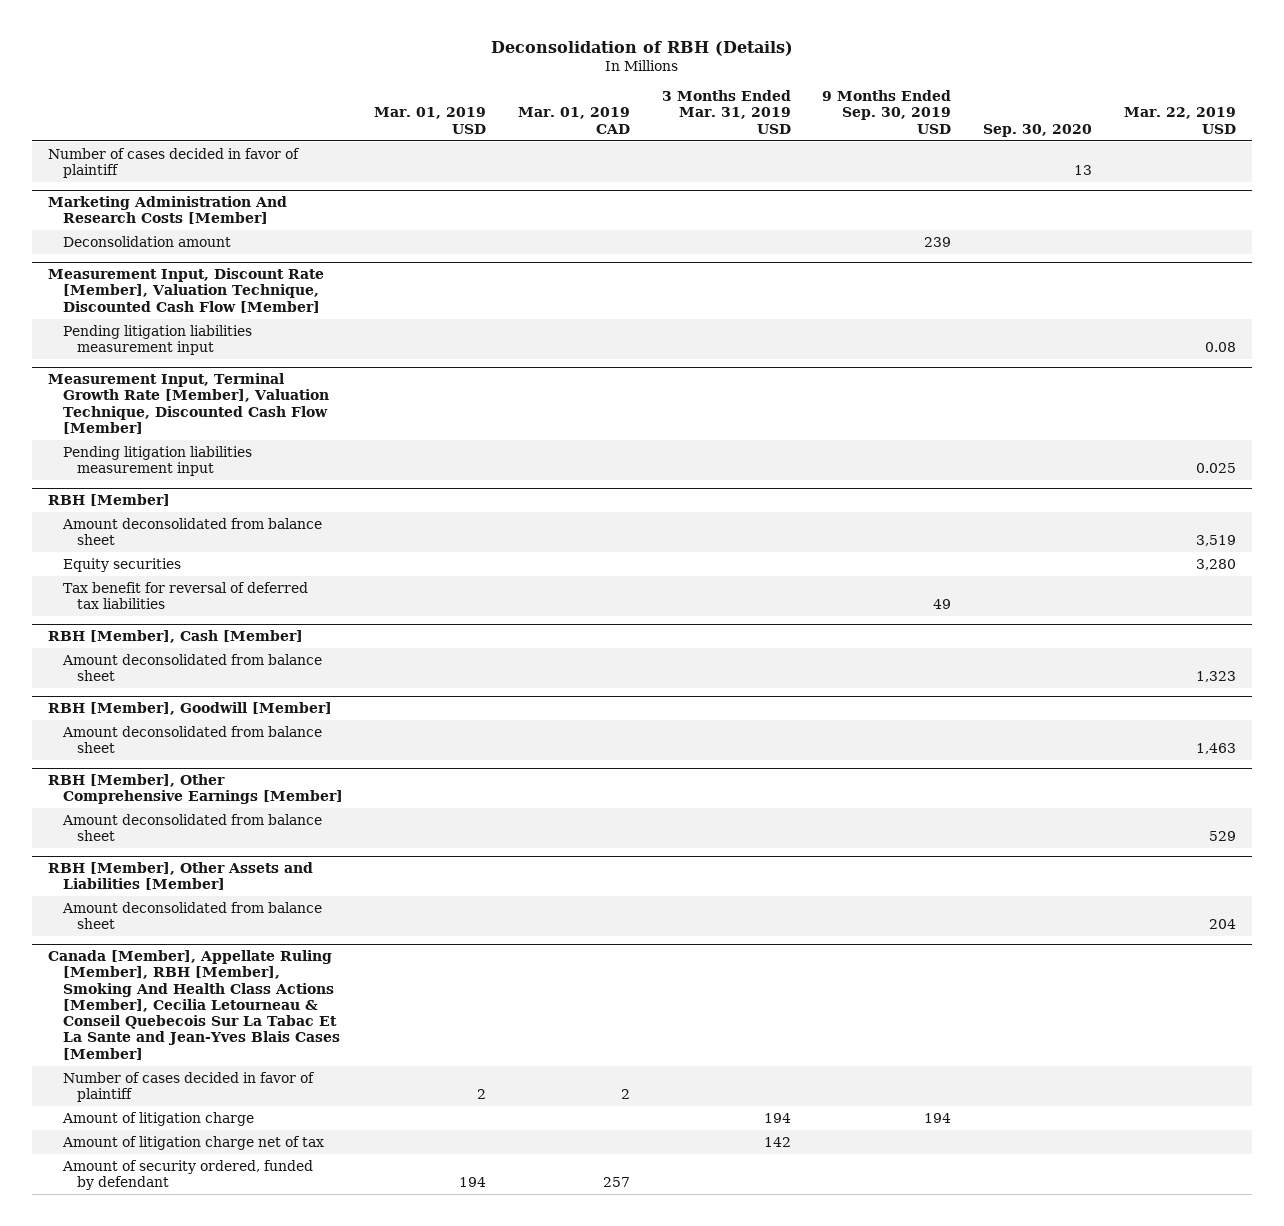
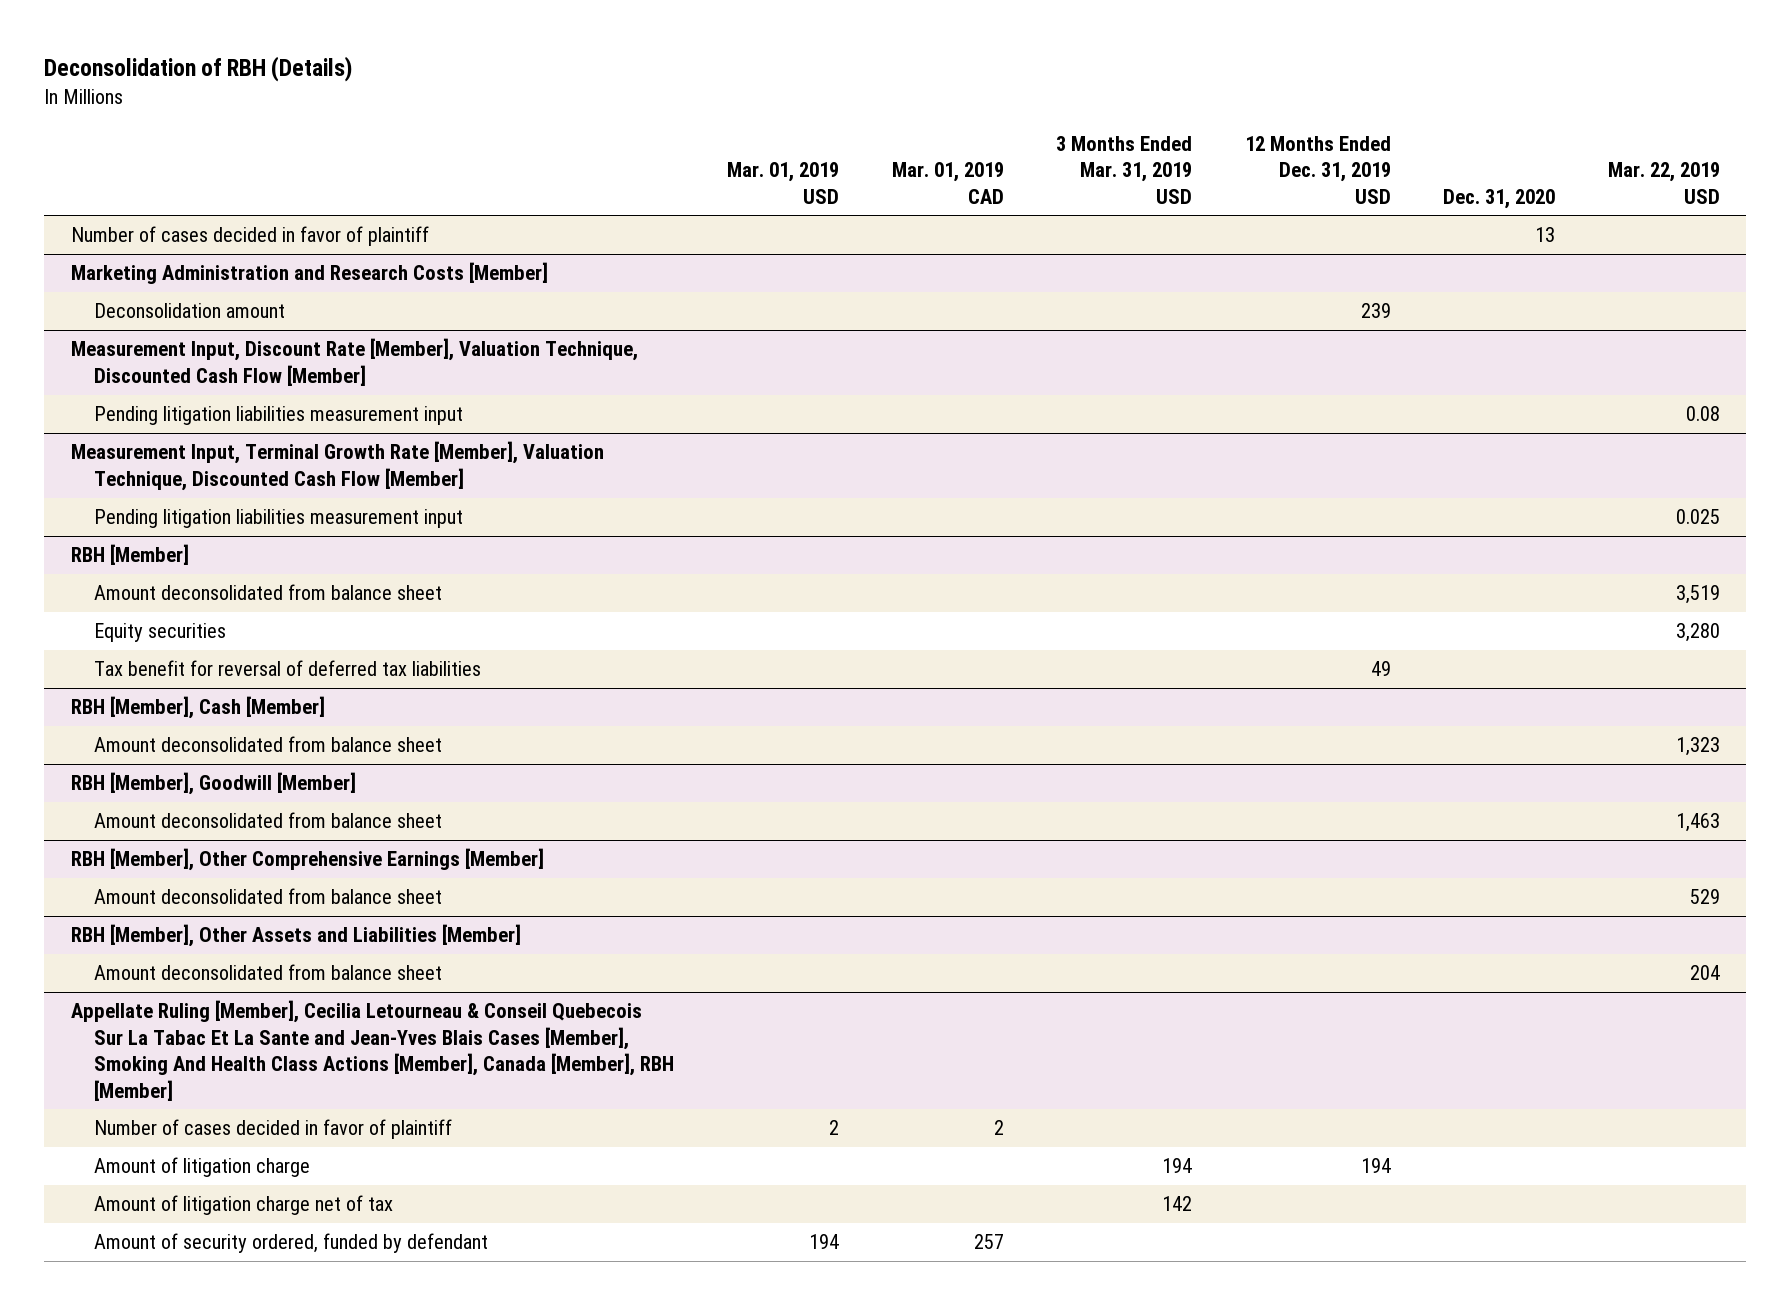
- | Mar. 01, 2019 USD | Mar. 01, 2019 CAD | 3 Months Ended Mar. 31, 2019 USD | 9 Months Ended Sep. 30, 2019 USD | Sep. 30, 2020 | Mar. 22, 2019 USD
+ | Mar. 01, 2019 USD | Mar. 01, 2019 CAD | 3 Months Ended Mar. 31, 2019 USD | 12 Months Ended Dec. 31, 2019 USD | Dec. 31, 2020 | Mar. 22, 2019 USD
- Marketing Administration And Research Costs [Member]
+ Marketing Administration and Research Costs [Member]
- Canada [Member], Appellate Ruling [Member], RBH [Member], Smoking And Health Class Actions [Member], Cecilia Letourneau & Conseil Quebecois Sur La Tabac Et La Sante and Jean-Yves Blais Cases [Member]
+ Appellate Ruling [Member], Cecilia Letourneau & Conseil Quebecois Sur La Tabac Et La Sante and Jean-Yves Blais Cases [Member], Smoking And Health Class Actions [Member], Canada [Member], RBH [Member]

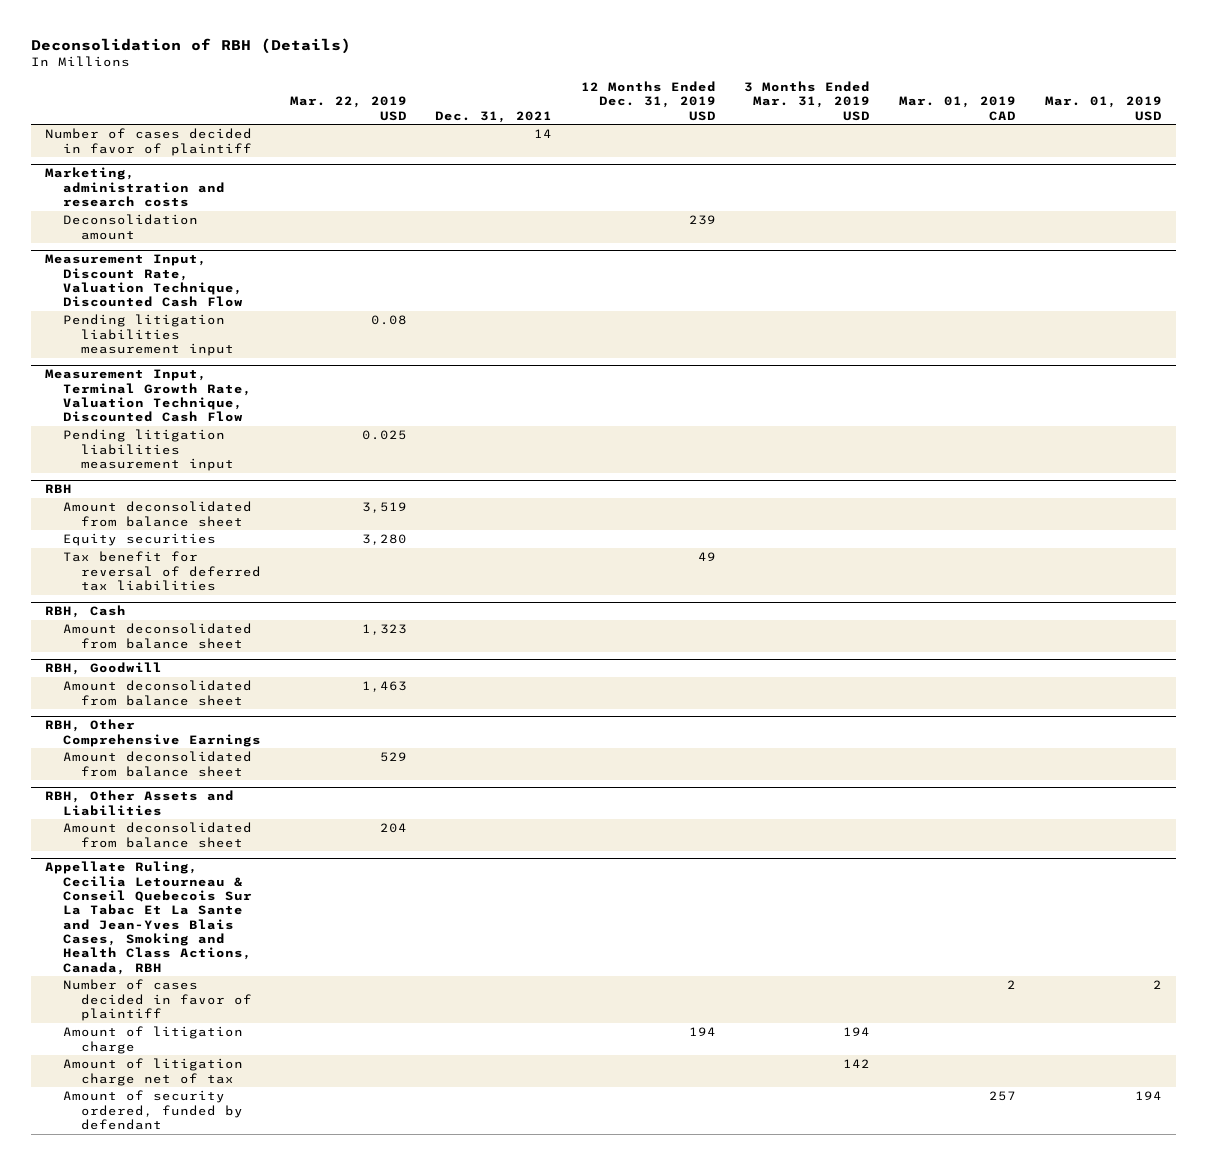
- | Mar. 01, 2019 USD | Mar. 01, 2019 CAD | 3 Months Ended Mar. 31, 2019 USD | 12 Months Ended Dec. 31, 2019 USD | Dec. 31, 2020 | Mar. 22, 2019 USD
+ | Mar. 22, 2019 USD | Dec. 31, 2021 | 12 Months Ended Dec. 31, 2019 USD | 3 Months Ended Mar. 31, 2019 USD | Mar. 01, 2019 CAD | Mar. 01, 2019 USD
- Marketing Administration and Research Costs [Member]
+ Marketing, administration and research costs
- Measurement Input, Discount Rate [Member], Valuation Technique, Discounted Cash Flow [Member]
+ Measurement Input, Discount Rate, Valuation Technique, Discounted Cash Flow
- Measurement Input, Terminal Growth Rate [Member], Valuation Technique, Discounted Cash Flow [Member]
+ Measurement Input, Terminal Growth Rate, Valuation Technique, Discounted Cash Flow
- RBH [Member]
+ RBH
- RBH [Member], Cash [Member]
+ RBH, Cash
- RBH [Member], Goodwill [Member]
+ RBH, Goodwill
- RBH [Member], Other Comprehensive Earnings [Member]
+ RBH, Other Comprehensive Earnings
- RBH [Member], Other Assets and Liabilities [Member]
+ RBH, Other Assets and Liabilities
- Appellate Ruling [Member], Cecilia Letourneau & Conseil Quebecois Sur La Tabac Et La Sante and Jean-Yves Blais Cases [Member], Smoking And Health Class Actions [Member], Canada [Member], RBH [Member]
+ Appellate Ruling, Cecilia Letourneau & Conseil Quebecois Sur La Tabac Et La Sante and Jean-Yves Blais Cases, Smoking and Health Class Actions, Canada, RBH

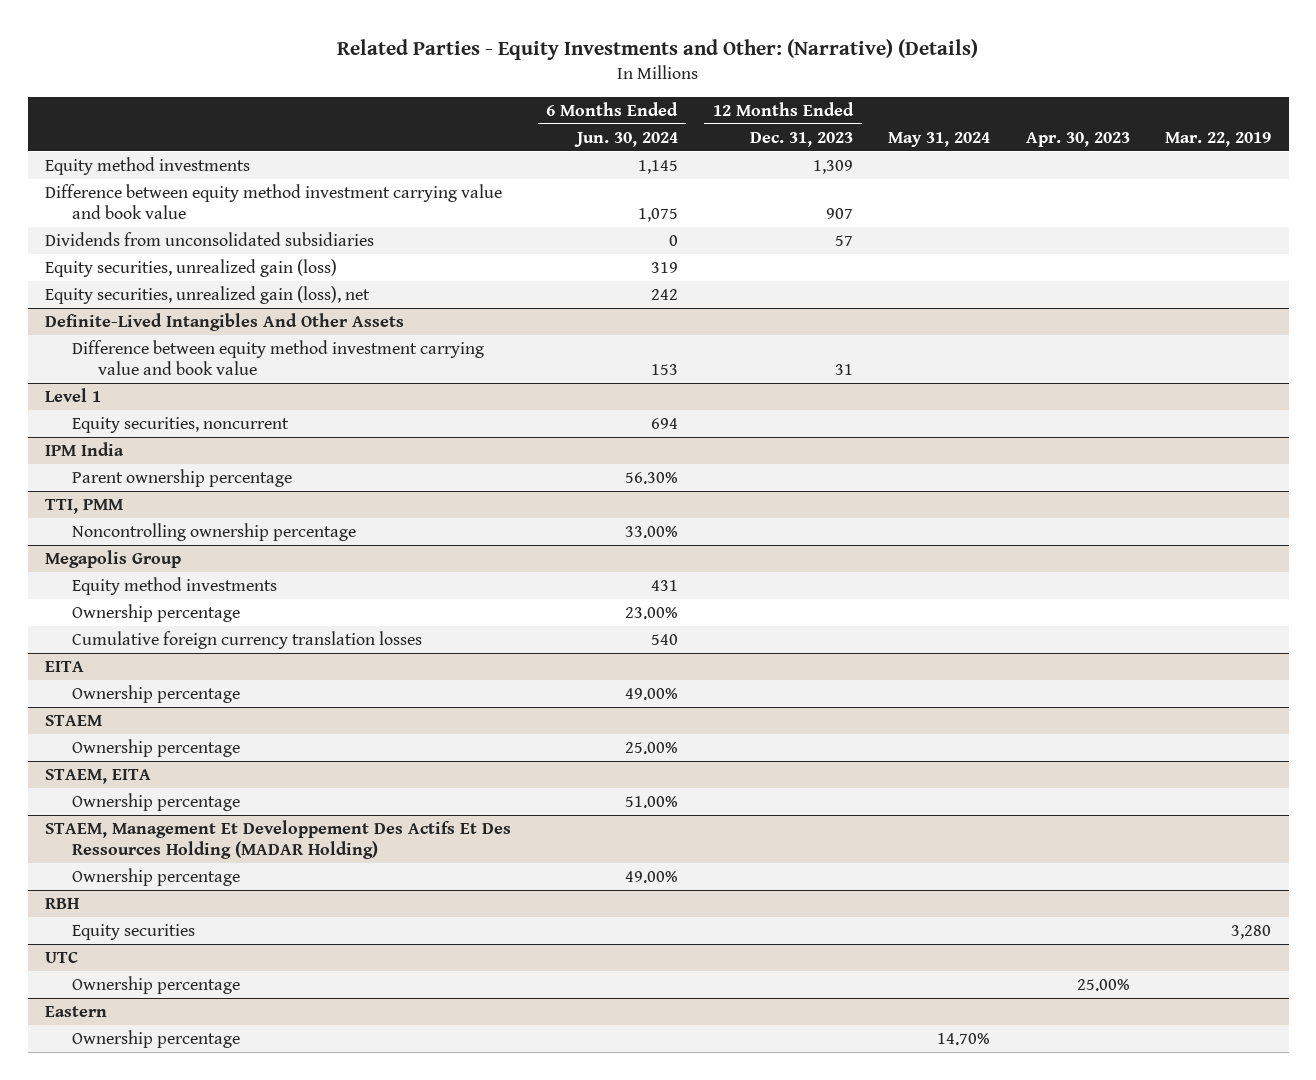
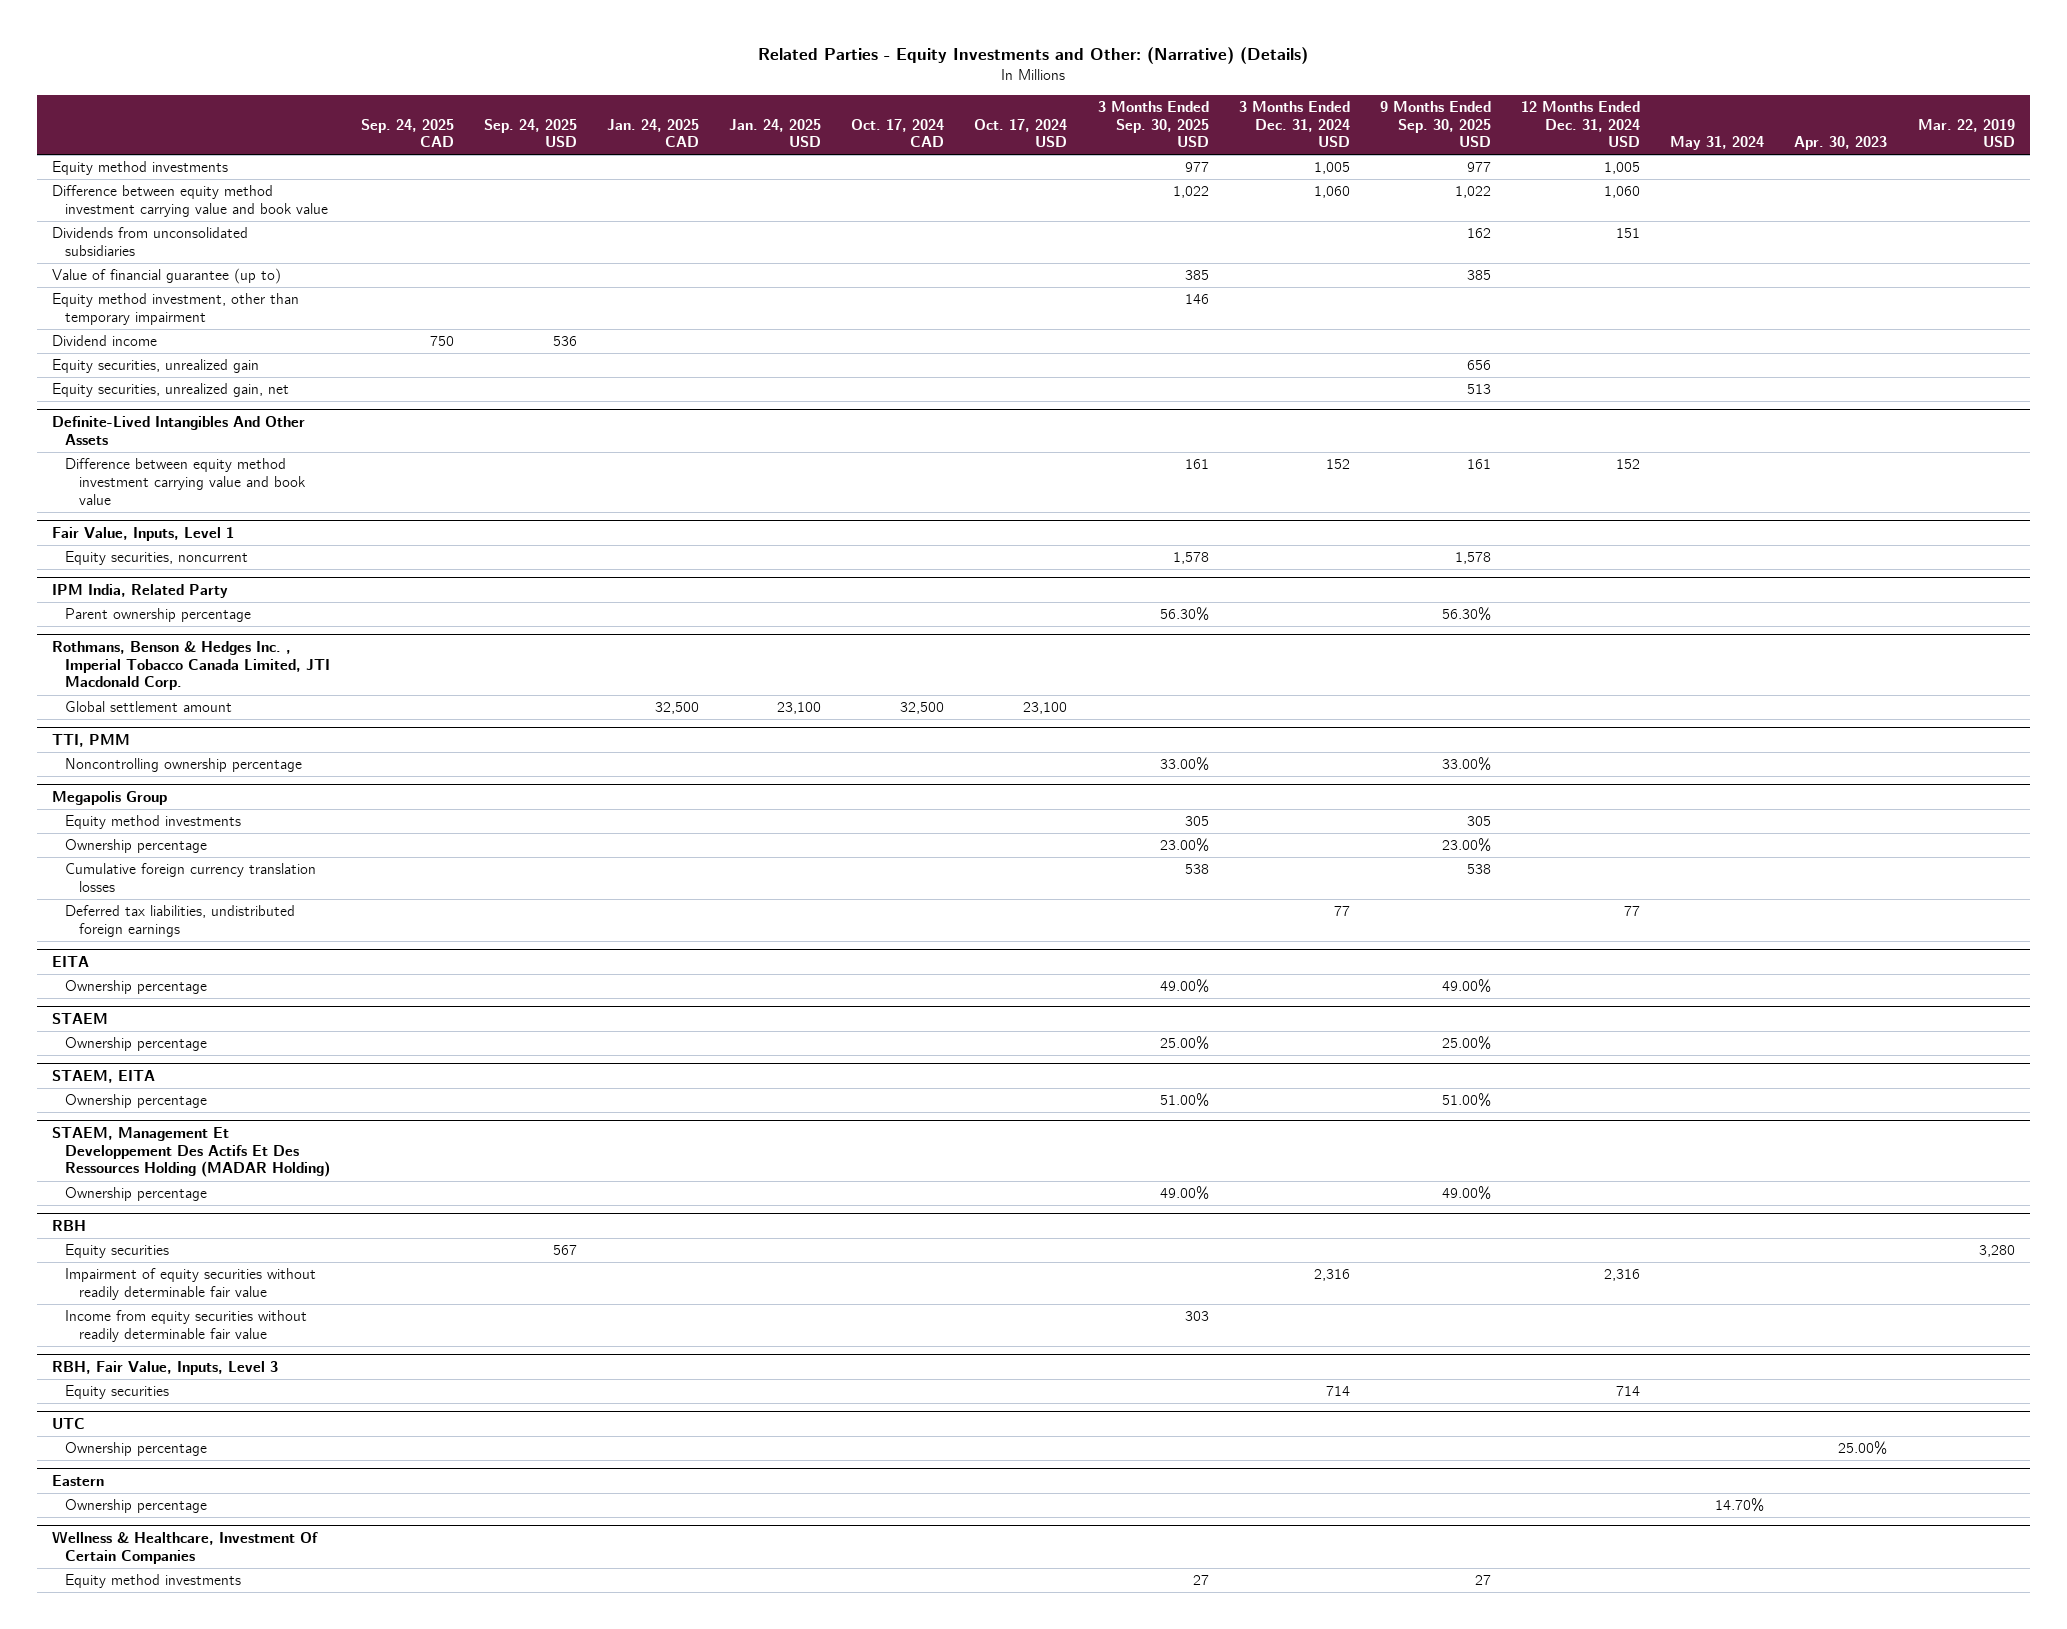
- | 6 Months Ended Jun. 30, 2024 | 12 Months Ended Dec. 31, 2023 | May 31, 2024 | Apr. 30, 2023 | Mar. 22, 2019
+ | Sep. 24, 2025 CAD | Sep. 24, 2025 USD | Jan. 24, 2025 CAD | Jan. 24, 2025 USD | Oct. 17, 2024 CAD | Oct. 17, 2024 USD | 3 Months Ended Sep. 30, 2025 USD | 3 Months Ended Dec. 31, 2024 USD | 9 Months Ended Sep. 30, 2025 USD | 12 Months Ended Dec. 31, 2024 USD | May 31, 2024 | Apr. 30, 2023 | Mar. 22, 2019 USD
- Equity securities, unrealized gain (loss) | 319 | | | |
- Equity securities, unrealized gain (loss), net | 242 | | | |
+ Value of financial guarantee (up to) | | | | | | | 385 | | 385 | | | |
+ Equity method investment, other than temporary impairment | | | | | | | 146 | | | | | |
+ Dividend income | 750 | 536 | | | | | | | | | | |
+ Equity securities, unrealized gain | | | | | | | | | 656 | | | |
+ Equity securities, unrealized gain, net | | | | | | | | | 513 | | | |
- Level 1
+ Fair Value, Inputs, Level 1
- IPM India
+ IPM India, Related Party
+ Rothmans, Benson & Hedges Inc. , Imperial Tobacco Canada Limited, JTI Macdonald Corp.
+ Global settlement amount | | | 32,500 | 23,100 | 32,500 | 23,100 | | | | | | |
@ Megapolis Group
+ Deferred tax liabilities, undistributed foreign earnings | | | | | | | | 77 | | 77 | | |
@ RBH
+ Impairment of equity securities without readily determinable fair value | | | | | | | | 2,316 | | 2,316 | | |
+ Income from equity securities without readily determinable fair value | | | | | | | 303 | | | | | |
+ RBH, Fair Value, Inputs, Level 3
+ Equity securities | | | | | | | | 714 | | 714 | | |
+ Wellness & Healthcare, Investment Of Certain Companies
+ Equity method investments | | | | | | | 27 | | 27 | | | |

